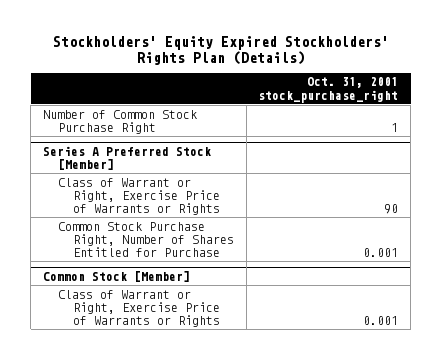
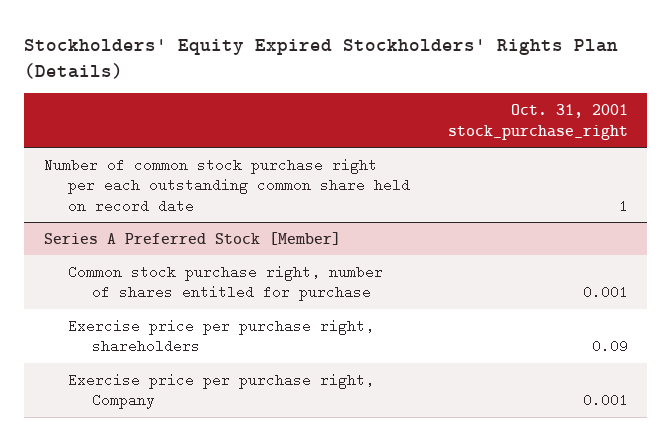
- Number of Common Stock Purchase Right | 1
+ Number of common stock purchase right per each outstanding common share held on record date | 1
@ Series A Preferred Stock [Member]
- Class of Warrant or Right, Exercise Price of Warrants or Rights | 90
- Common Stock Purchase Right, Number of Shares Entitled for Purchase | 0.001
- Common Stock [Member]
- Class of Warrant or Right, Exercise Price of Warrants or Rights | 0.001
@ Series A Preferred Stock [Member]
+ Common stock purchase right, number of shares entitled for purchase | 0.001
+ Exercise price per purchase right, shareholders | 0.09
+ Exercise price per purchase right, Company | 0.001

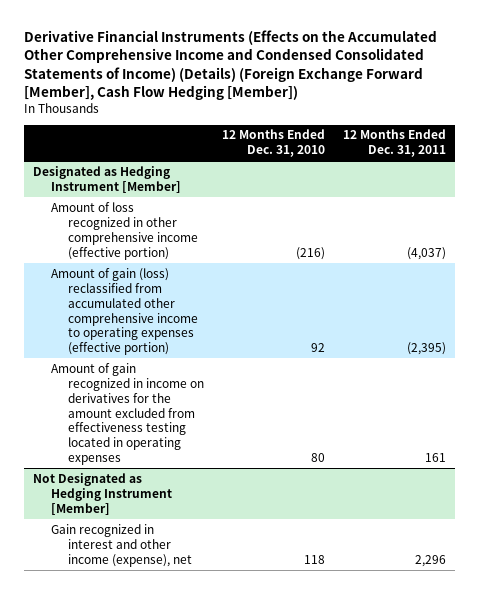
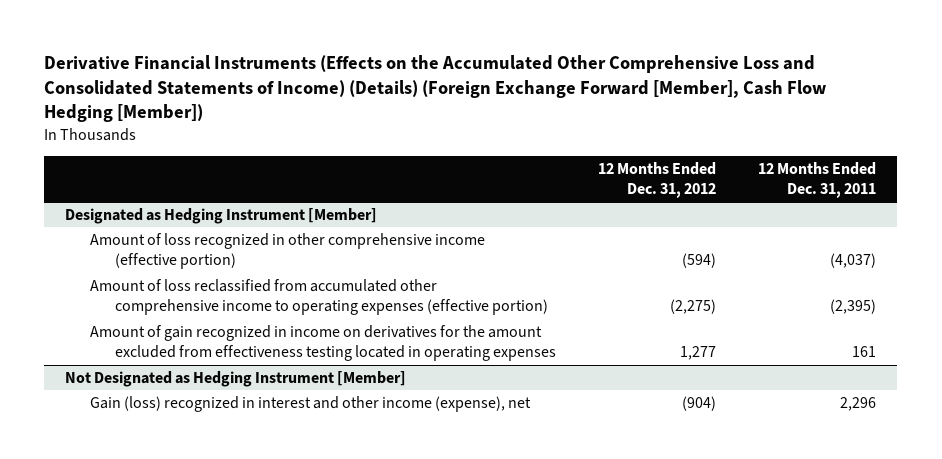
- Derivative Financial Instruments (Effects on the Accumulated Other Comprehensive Income and Condensed Consolidated Statements of Income) (Details) (Foreign Exchange Forward [Member], Cash Flow Hedging [Member])
+ Derivative Financial Instruments (Effects on the Accumulated Other Comprehensive Loss and Consolidated Statements of Income) (Details) (Foreign Exchange Forward [Member], Cash Flow Hedging [Member])
- | 12 Months Ended Dec. 31, 2010 | 12 Months Ended Dec. 31, 2011
+ | 12 Months Ended Dec. 31, 2012 | 12 Months Ended Dec. 31, 2011
@ Designated as Hedging Instrument [Member]
- Amount of gain (loss) reclassified from accumulated other comprehensive income to operating expenses (effective portion) | 92 | (2,395)
+ Amount of loss reclassified from accumulated other comprehensive income to operating expenses (effective portion) | (2,275) | (2,395)
@ Not Designated as Hedging Instrument [Member]
- Gain recognized in interest and other income (expense), net | 118 | 2,296
+ Gain (loss) recognized in interest and other income (expense), net | (904) | 2,296

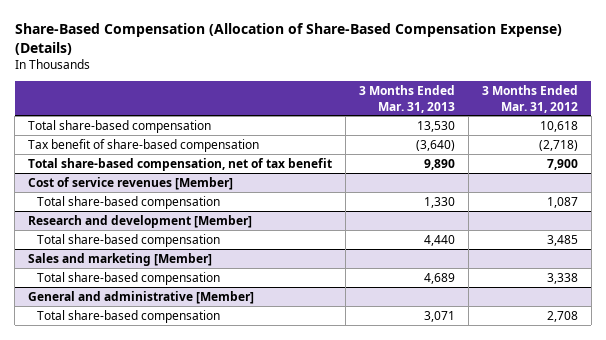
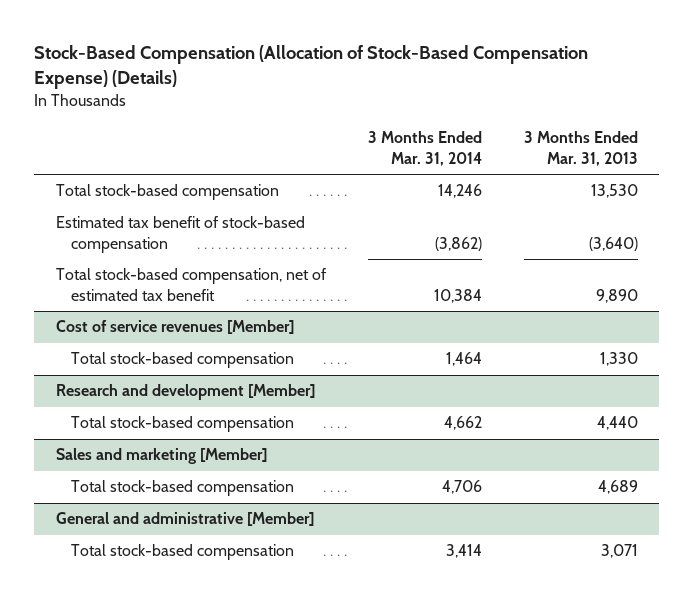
- Share-Based Compensation (Allocation of Share-Based Compensation Expense) (Details)
+ Stock-Based Compensation (Allocation of Stock-Based Compensation Expense) (Details)
- | 3 Months Ended Mar. 31, 2013 | 3 Months Ended Mar. 31, 2012
+ | 3 Months Ended Mar. 31, 2014 | 3 Months Ended Mar. 31, 2013
- Total share-based compensation | 13,530 | 10,618
- Tax benefit of share-based compensation | (3,640) | (2,718)
- Total share-based compensation, net of tax benefit | 9,890 | 7,900
+ Total stock-based compensation | 14,246 | 13,530
+ Estimated tax benefit of stock-based compensation | (3,862) | (3,640)
+ Total stock-based compensation, net of estimated tax benefit | 10,384 | 9,890
@ Cost of service revenues [Member]
- Total share-based compensation | 1,330 | 1,087
+ Total stock-based compensation | 1,464 | 1,330
@ Research and development [Member]
- Total share-based compensation | 4,440 | 3,485
+ Total stock-based compensation | 4,662 | 4,440
@ Sales and marketing [Member]
- Total share-based compensation | 4,689 | 3,338
+ Total stock-based compensation | 4,706 | 4,689
@ General and administrative [Member]
- Total share-based compensation | 3,071 | 2,708
+ Total stock-based compensation | 3,414 | 3,071

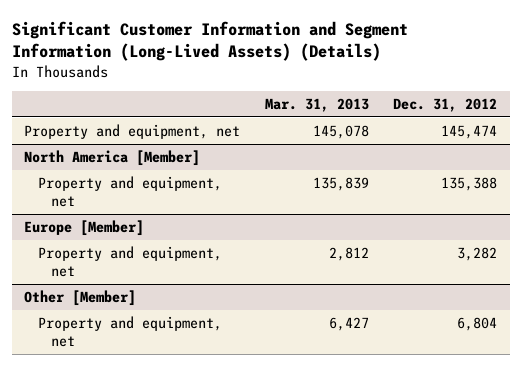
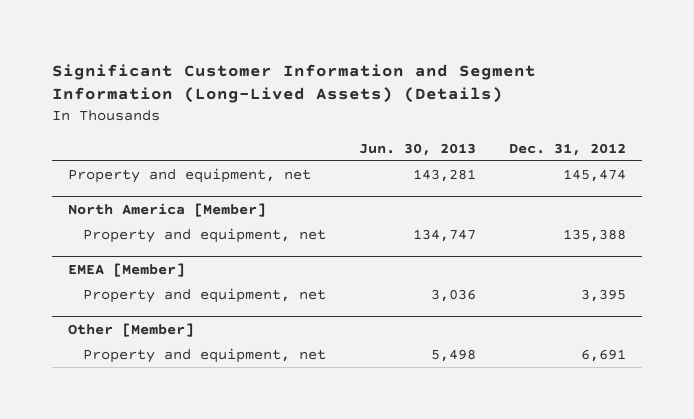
- | Mar. 31, 2013 | Dec. 31, 2012
+ | Jun. 30, 2013 | Dec. 31, 2012
- Europe [Member]
- Property and equipment, net | 2,812 | 3,282
+ EMEA [Member]
+ Property and equipment, net | 3,036 | 3,395
@ Other [Member]
- Property and equipment, net | 6,427 | 6,804
+ Property and equipment, net | 5,498 | 6,691

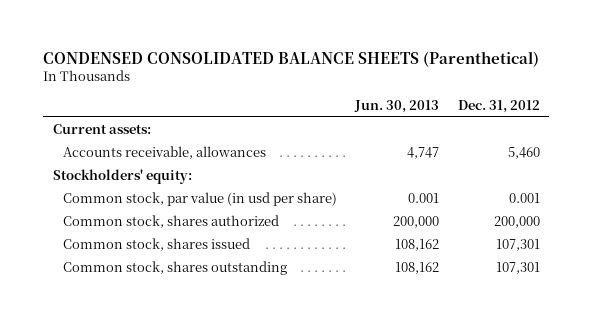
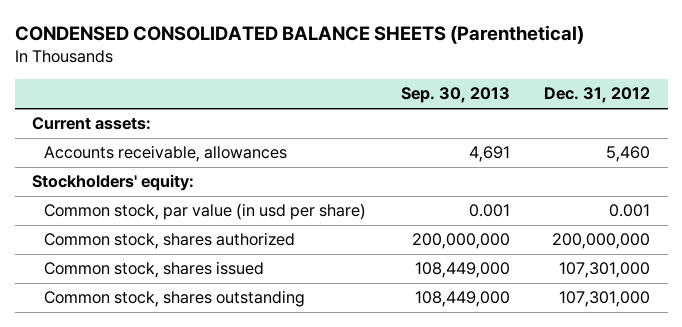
- | Jun. 30, 2013 | Dec. 31, 2012
+ | Sep. 30, 2013 | Dec. 31, 2012
- Common stock, shares authorized | 200,000 | 200,000
- Common stock, shares issued | 108,162 | 107,301
- Common stock, shares outstanding | 108,162 | 107,301
+ Common stock, shares authorized | 200,000,000 | 200,000,000
+ Common stock, shares issued | 108,449,000 | 107,301,000
+ Common stock, shares outstanding | 108,449,000 | 107,301,000

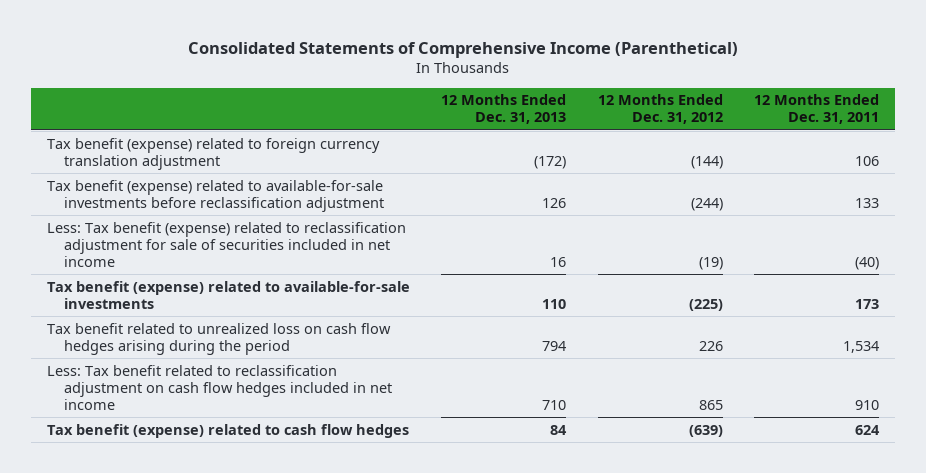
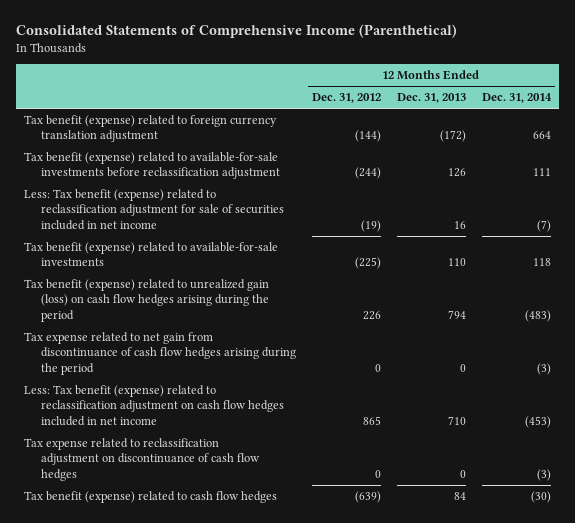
- | 12 Months Ended Dec. 31, 2013 | 12 Months Ended Dec. 31, 2012 | 12 Months Ended Dec. 31, 2011
+ | 12 Months Ended Dec. 31, 2012 | 12 Months Ended Dec. 31, 2013 | 12 Months Ended Dec. 31, 2014
- Tax benefit related to unrealized loss on cash flow hedges arising during the period | 794 | 226 | 1,534
- Less: Tax benefit related to reclassification adjustment on cash flow hedges included in net income | 710 | 865 | 910
+ Tax benefit (expense) related to unrealized gain (loss) on cash flow hedges arising during the period | 226 | 794 | (483)
+ Tax expense related to net gain from discontinuance of cash flow hedges arising during the period | 0 | 0 | (3)
+ Less: Tax benefit (expense) related to reclassification adjustment on cash flow hedges included in net income | 865 | 710 | (453)
+ Tax expense related to reclassification adjustment on discontinuance of cash flow hedges | 0 | 0 | (3)

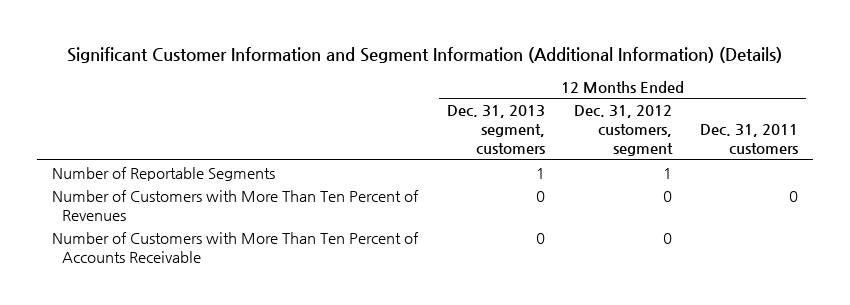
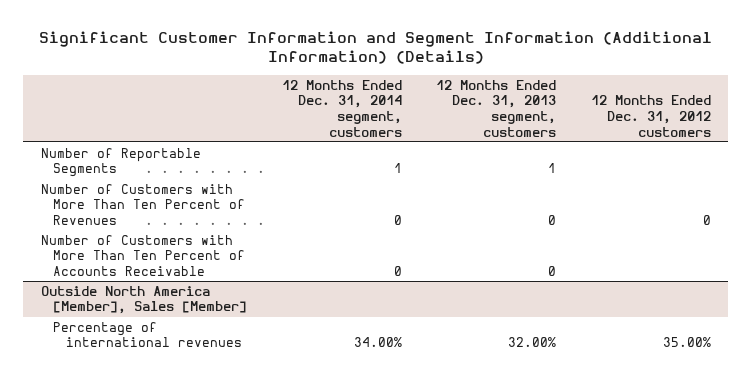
- | 12 Months Ended Dec. 31, 2013 segment, customers | 12 Months Ended Dec. 31, 2012 customers, segment | 12 Months Ended Dec. 31, 2011 customers
+ | 12 Months Ended Dec. 31, 2014 segment, customers | 12 Months Ended Dec. 31, 2013 segment, customers | 12 Months Ended Dec. 31, 2012 customers
+ Outside North America [Member], Sales [Member]
+ Percentage of international revenues | 34.00% | 32.00% | 35.00%

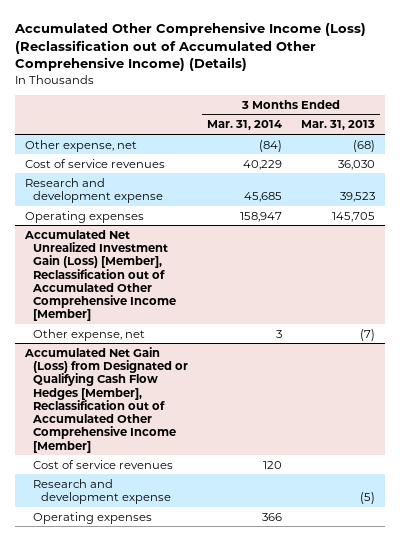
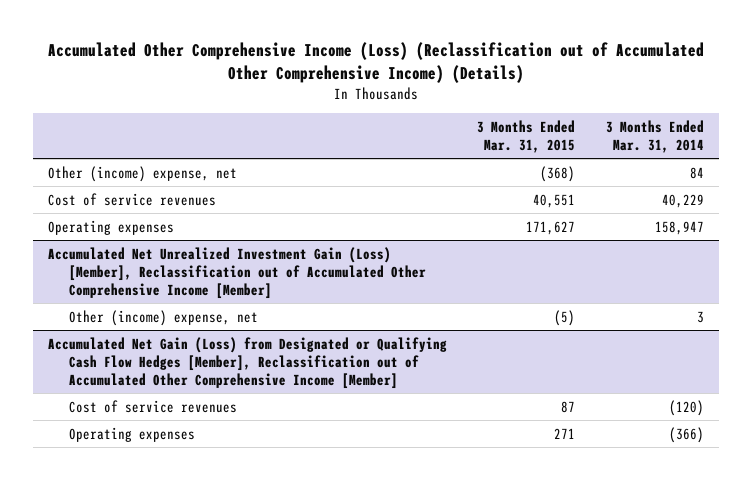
- | 3 Months Ended Mar. 31, 2014 | 3 Months Ended Mar. 31, 2013
+ | 3 Months Ended Mar. 31, 2015 | 3 Months Ended Mar. 31, 2014
- Other expense, net | (84) | (68)
+ Other (income) expense, net | (368) | 84
- Research and development expense | 45,685 | 39,523
@ Accumulated Net Unrealized Investment Gain (Loss) [Member], Reclassification out of Accumulated Other Comprehensive Income [Member]
- Other expense, net | 3 | (7)
+ Other (income) expense, net | (5) | 3
@ Accumulated Net Gain (Loss) from Designated or Qualifying Cash Flow Hedges [Member], Reclassification out of Accumulated Other Comprehensive Income [Member]
- Cost of service revenues | 120 |
- Research and development expense | | (5)
- Operating expenses | 366 |
+ Cost of service revenues | 87 | (120)
+ Operating expenses | 271 | (366)

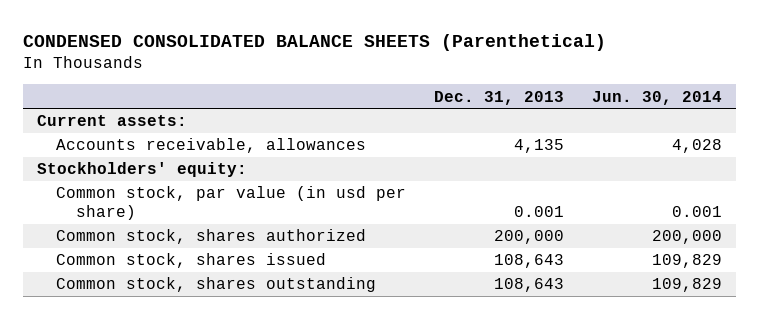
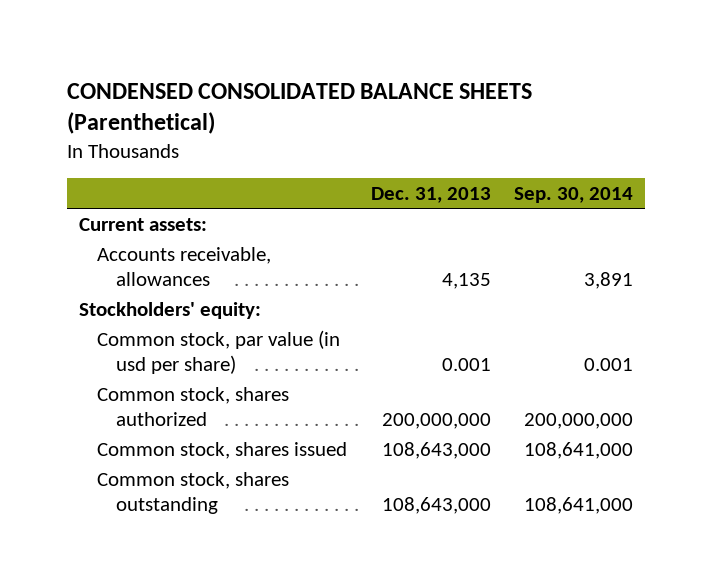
- | Dec. 31, 2013 | Jun. 30, 2014
+ | Dec. 31, 2013 | Sep. 30, 2014
- Common stock, shares authorized | 200,000 | 200,000
- Common stock, shares issued | 108,643 | 109,829
- Common stock, shares outstanding | 108,643 | 109,829
+ Common stock, shares authorized | 200,000,000 | 200,000,000
+ Common stock, shares issued | 108,643,000 | 108,641,000
+ Common stock, shares outstanding | 108,643,000 | 108,641,000

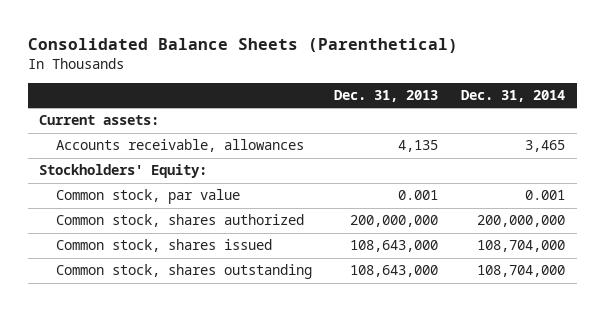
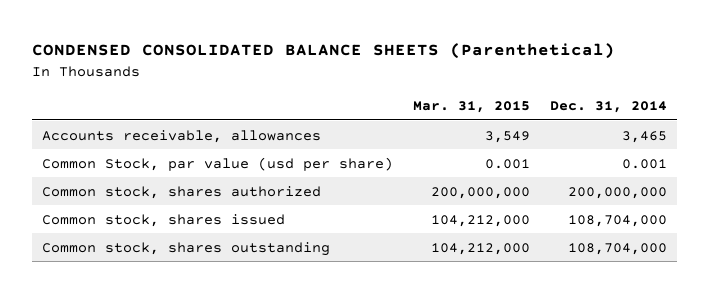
- Consolidated Balance Sheets (Parenthetical)
+ CONDENSED CONSOLIDATED BALANCE SHEETS (Parenthetical)
- | Dec. 31, 2013 | Dec. 31, 2014
+ | Mar. 31, 2015 | Dec. 31, 2014
- Current assets:
- Stockholders' Equity:
- Common stock, par value | 0.001 | 0.001
+ Common Stock, par value (usd per share) | 0.001 | 0.001

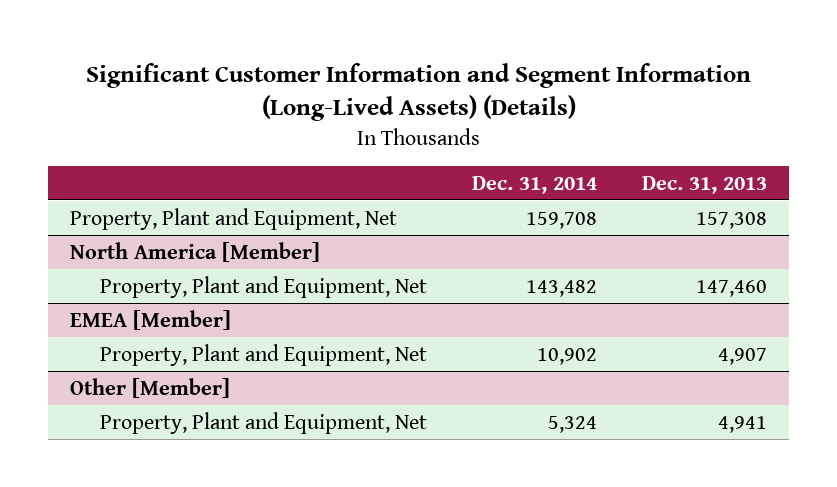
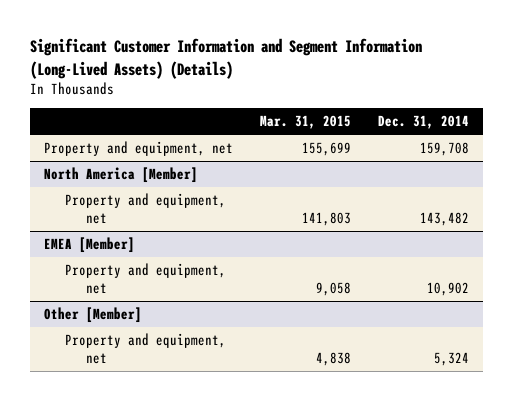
- | Dec. 31, 2014 | Dec. 31, 2013
+ | Mar. 31, 2015 | Dec. 31, 2014
- Property, Plant and Equipment, Net | 159,708 | 157,308
+ Property and equipment, net | 155,699 | 159,708
@ North America [Member]
- Property, Plant and Equipment, Net | 143,482 | 147,460
+ Property and equipment, net | 141,803 | 143,482
@ EMEA [Member]
- Property, Plant and Equipment, Net | 10,902 | 4,907
+ Property and equipment, net | 9,058 | 10,902
@ Other [Member]
- Property, Plant and Equipment, Net | 5,324 | 4,941
+ Property and equipment, net | 4,838 | 5,324

